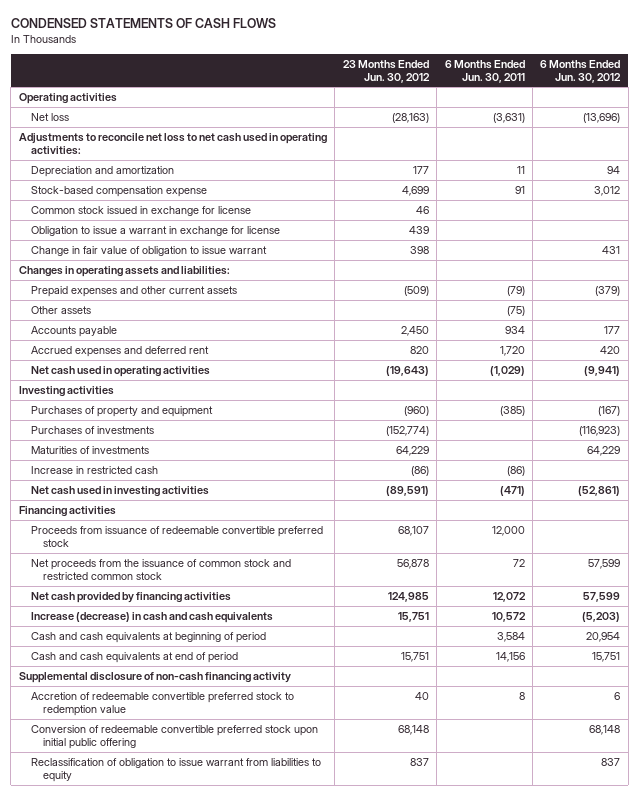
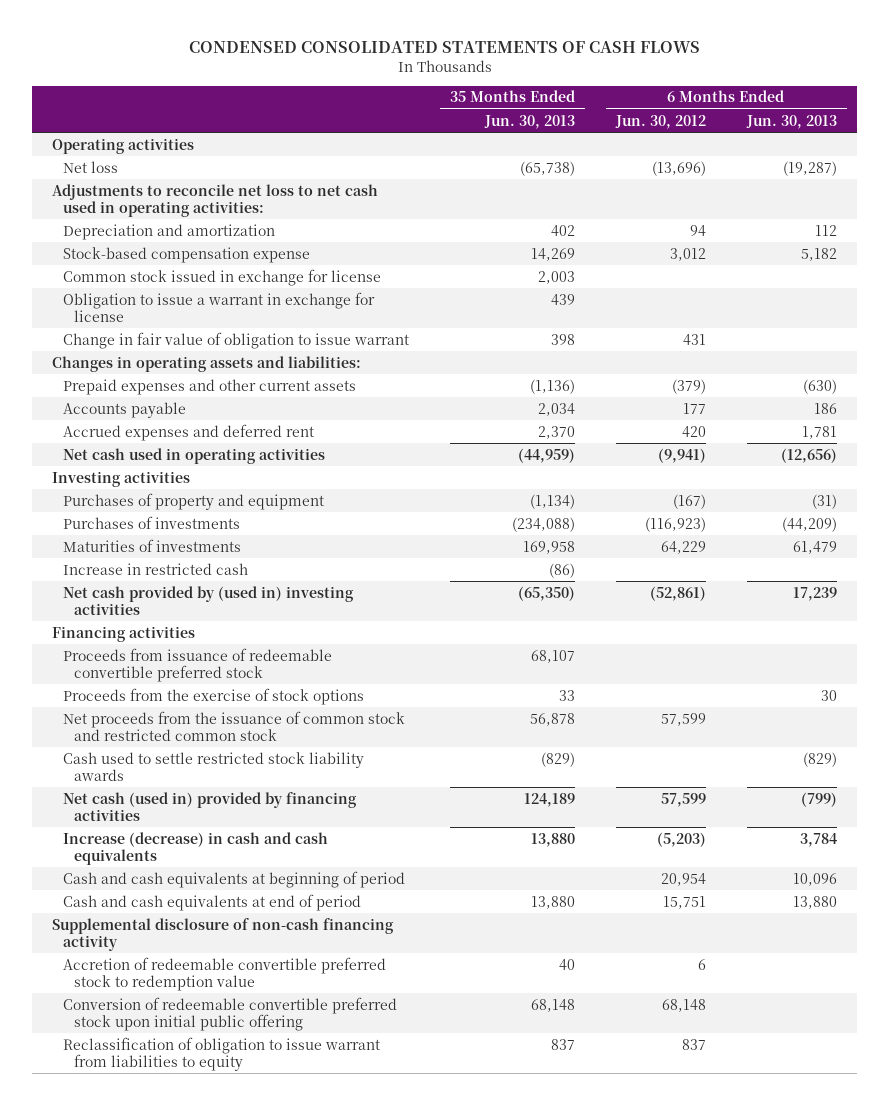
- CONDENSED STATEMENTS OF CASH FLOWS
+ CONDENSED CONSOLIDATED STATEMENTS OF CASH FLOWS
- | 23 Months Ended Jun. 30, 2012 | 6 Months Ended Jun. 30, 2011 | 6 Months Ended Jun. 30, 2012
+ | 35 Months Ended Jun. 30, 2013 | 6 Months Ended Jun. 30, 2012 | 6 Months Ended Jun. 30, 2013
- Other assets | | (75) |
- Net cash used in investing activities | (89,591) | (471) | (52,861)
+ Net cash provided by (used in) investing activities | (65,350) | (52,861) | 17,239
+ Proceeds from the exercise of stock options | 33 | | 30
- Net cash provided by financing activities | 124,985 | 12,072 | 57,599
+ Cash used to settle restricted stock liability awards | (829) | | (829)
+ Net cash (used in) provided by financing activities | 124,189 | 57,599 | (799)

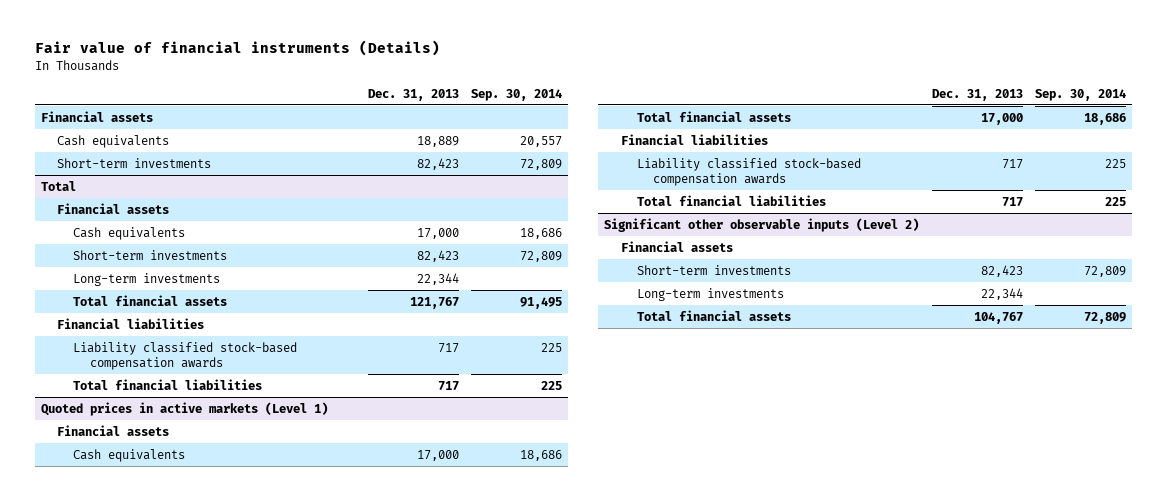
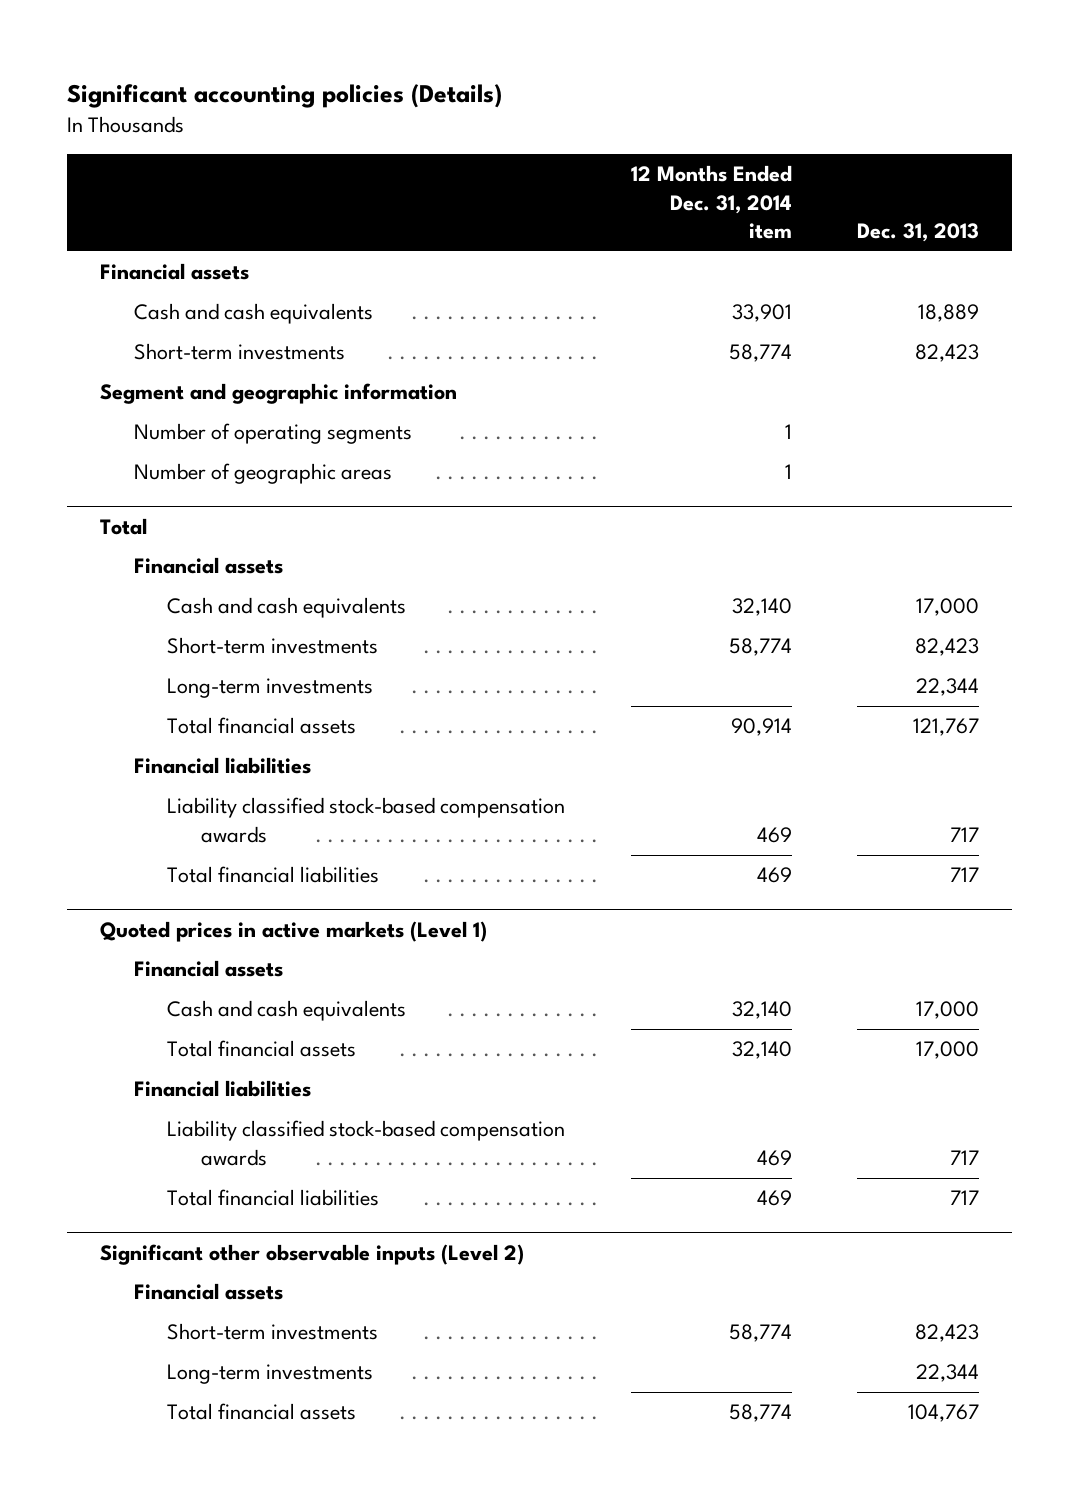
- Fair value of financial instruments (Details)
+ Significant accounting policies (Details)
- | Dec. 31, 2013 | Sep. 30, 2014
+ | 12 Months Ended Dec. 31, 2014 item | Dec. 31, 2013
- Cash equivalents | 18,889 | 20,557
+ Cash and cash equivalents | 33,901 | 18,889
+ Segment and geographic information
+ Number of operating segments | 1 |
+ Number of geographic areas | 1 |
@ Total
- Cash equivalents | 17,000 | 18,686
+ Cash and cash equivalents | 32,140 | 17,000
@ Quoted prices in active markets (Level 1)
- Cash equivalents | 17,000 | 18,686
+ Cash and cash equivalents | 32,140 | 17,000

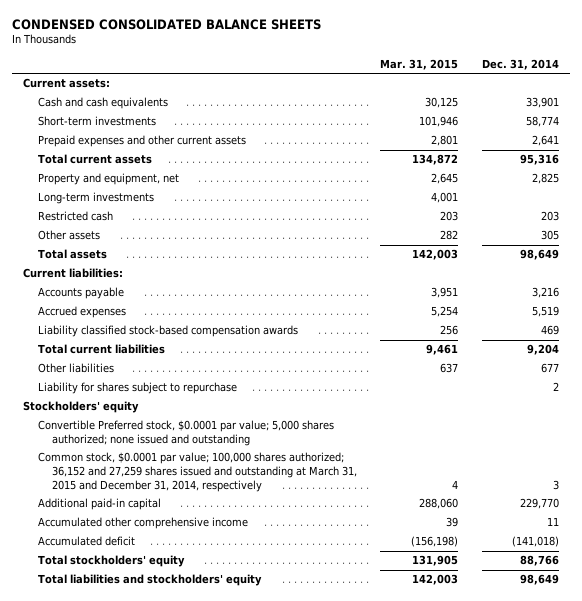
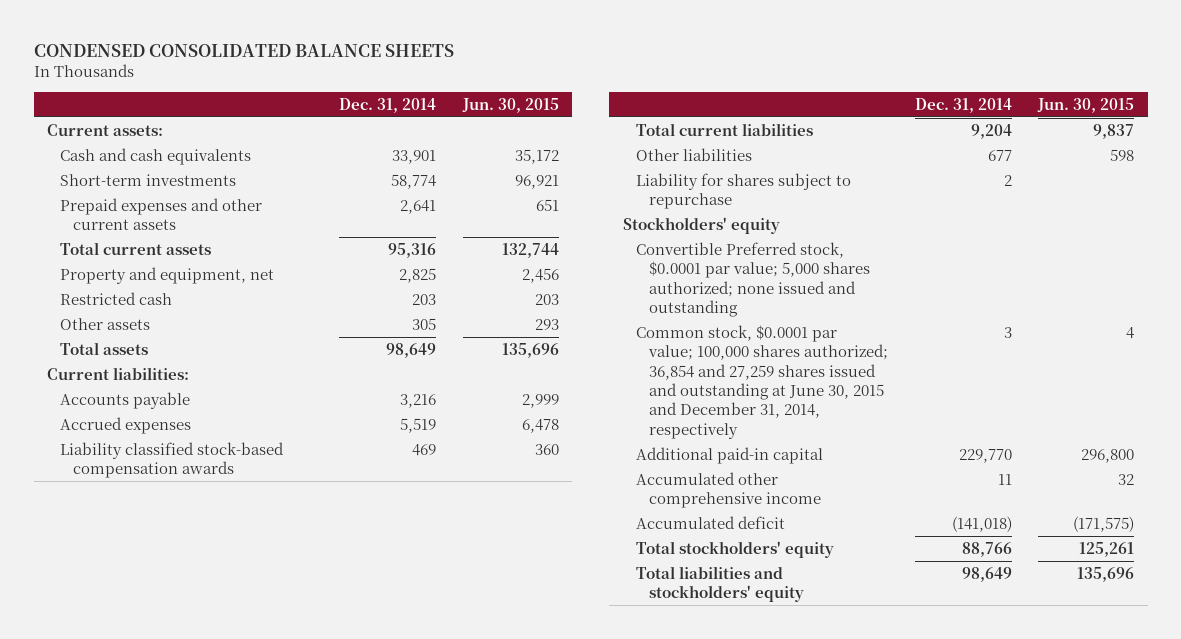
- | Mar. 31, 2015 | Dec. 31, 2014
+ | Dec. 31, 2014 | Jun. 30, 2015
- Long-term investments | 4,001 |
- Common stock, $0.0001 par value; 100,000 shares authorized; 36,152 and 27,259 shares issued and outstanding at March 31, 2015 and December 31, 2014, respectively | 4 | 3
+ Common stock, $0.0001 par value; 100,000 shares authorized; 36,854 and 27,259 shares issued and outstanding at June 30, 2015 and December 31, 2014, respectively | 3 | 4

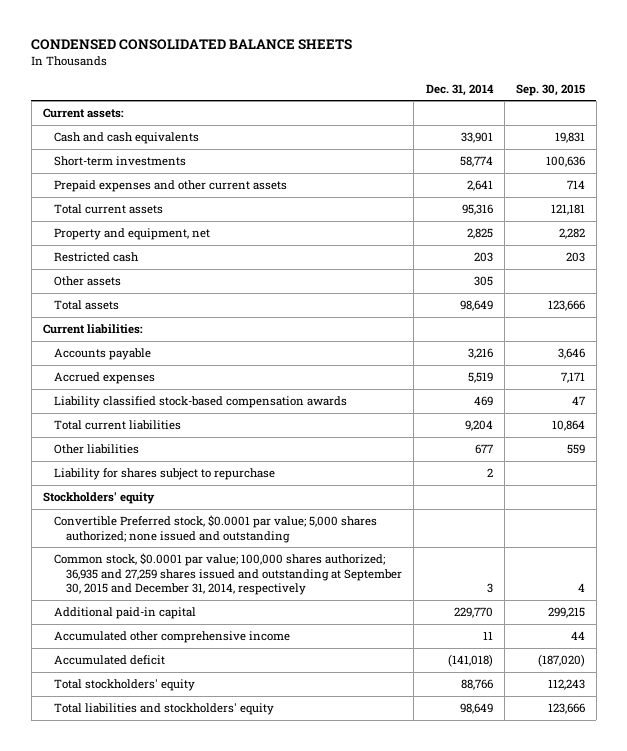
- | Dec. 31, 2014 | Jun. 30, 2015
+ | Dec. 31, 2014 | Sep. 30, 2015
- Common stock, $0.0001 par value; 100,000 shares authorized; 36,854 and 27,259 shares issued and outstanding at June 30, 2015 and December 31, 2014, respectively | 3 | 4
+ Common stock, $0.0001 par value; 100,000 shares authorized; 36,935 and 27,259 shares issued and outstanding at September 30, 2015 and December 31, 2014, respectively | 3 | 4

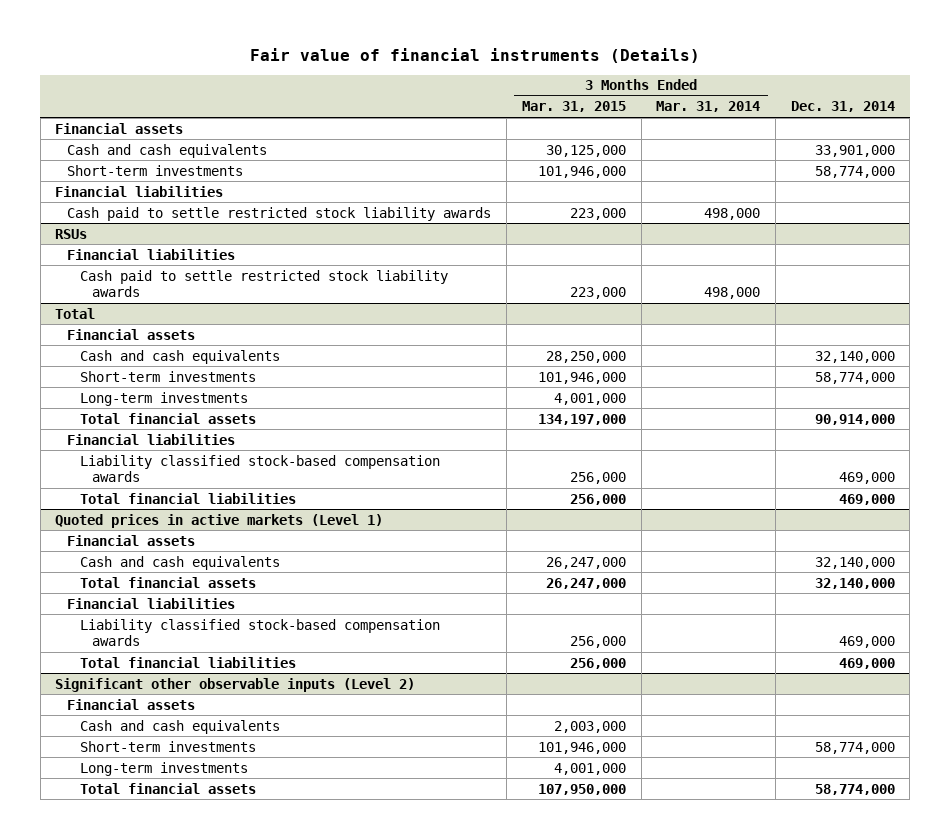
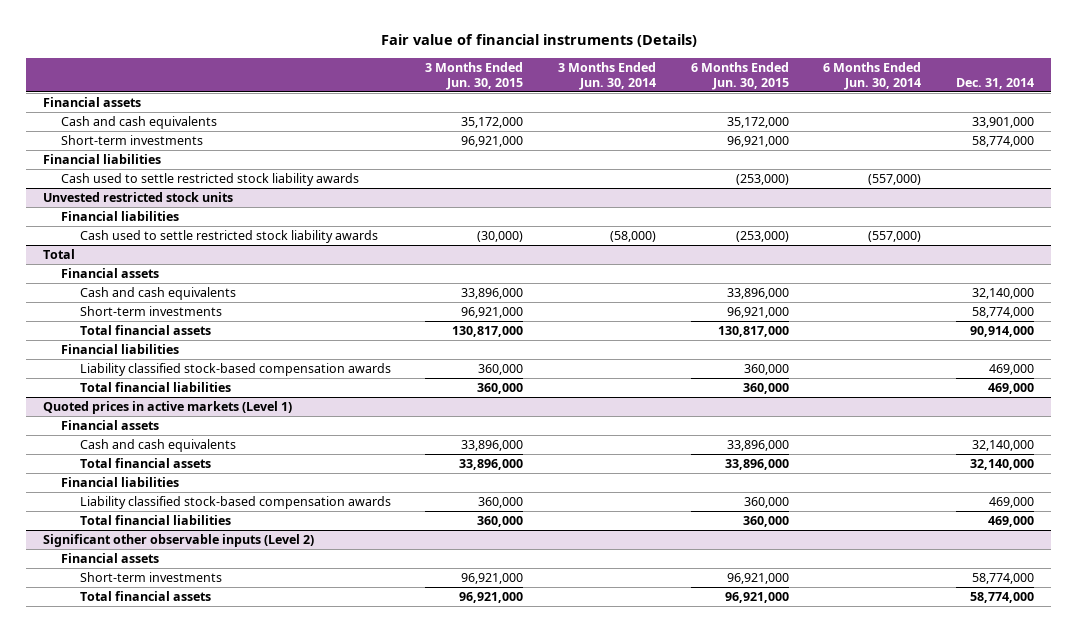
- | 3 Months Ended Mar. 31, 2015 | 3 Months Ended Mar. 31, 2014 | Dec. 31, 2014
+ | 3 Months Ended Jun. 30, 2015 | 3 Months Ended Jun. 30, 2014 | 6 Months Ended Jun. 30, 2015 | 6 Months Ended Jun. 30, 2014 | Dec. 31, 2014
- Cash paid to settle restricted stock liability awards | 223,000 | 498,000 |
- RSUs
+ Cash used to settle restricted stock liability awards | | | (253,000) | (557,000) |
+ Unvested restricted stock units
- Cash paid to settle restricted stock liability awards | 223,000 | 498,000 |
+ Cash used to settle restricted stock liability awards | (30,000) | (58,000) | (253,000) | (557,000) |
@ Total
- Long-term investments | 4,001,000 | |
@ Significant other observable inputs (Level 2)
- Cash and cash equivalents | 2,003,000 | |
- Long-term investments | 4,001,000 | |

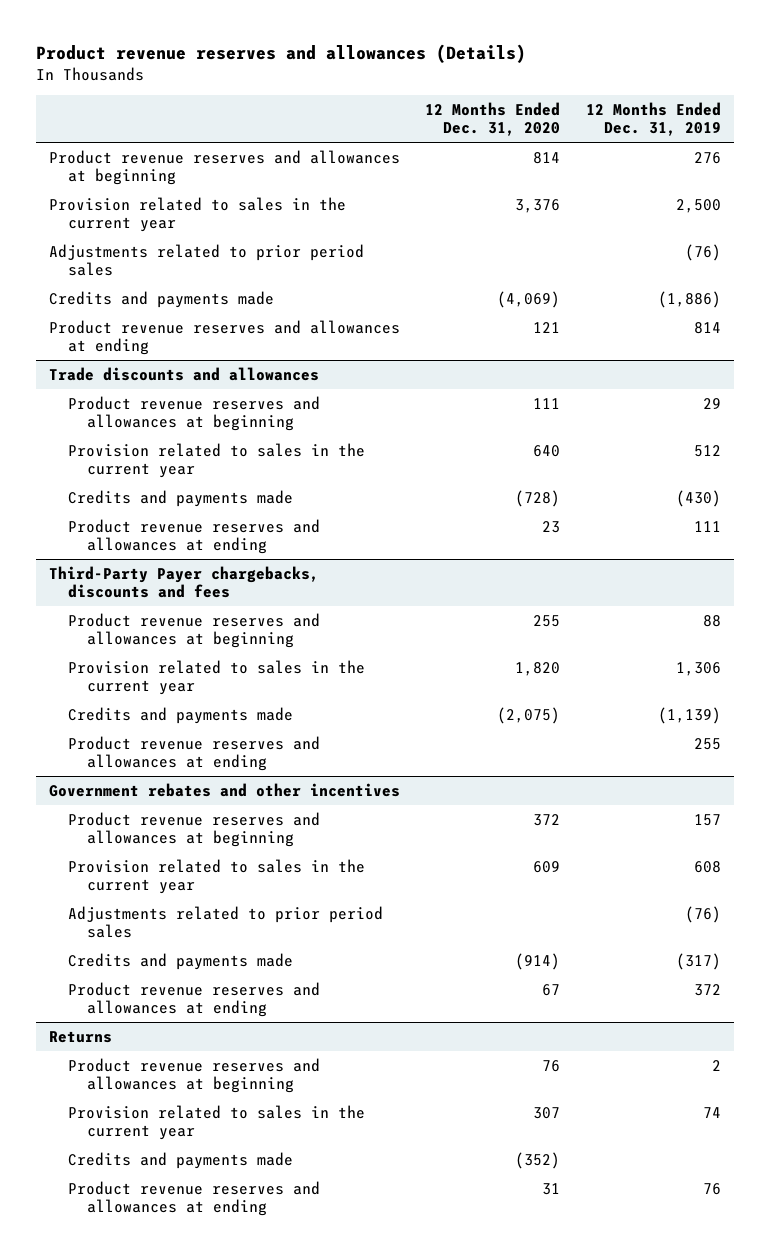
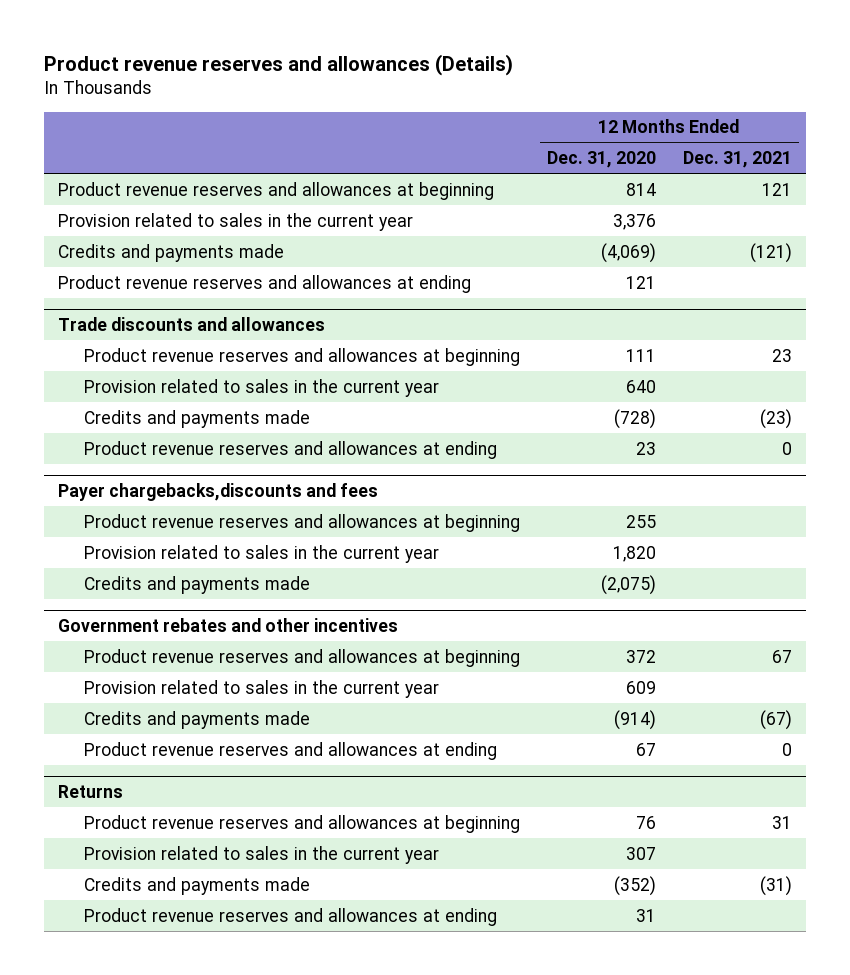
- | 12 Months Ended Dec. 31, 2020 | 12 Months Ended Dec. 31, 2019
+ | 12 Months Ended Dec. 31, 2020 | 12 Months Ended Dec. 31, 2021
- Adjustments related to prior period sales | | (76)
- Third-Party Payer chargebacks, discounts and fees
+ Payer chargebacks,discounts and fees
- Product revenue reserves and allowances at ending | | 255
@ Government rebates and other incentives
- Adjustments related to prior period sales | | (76)

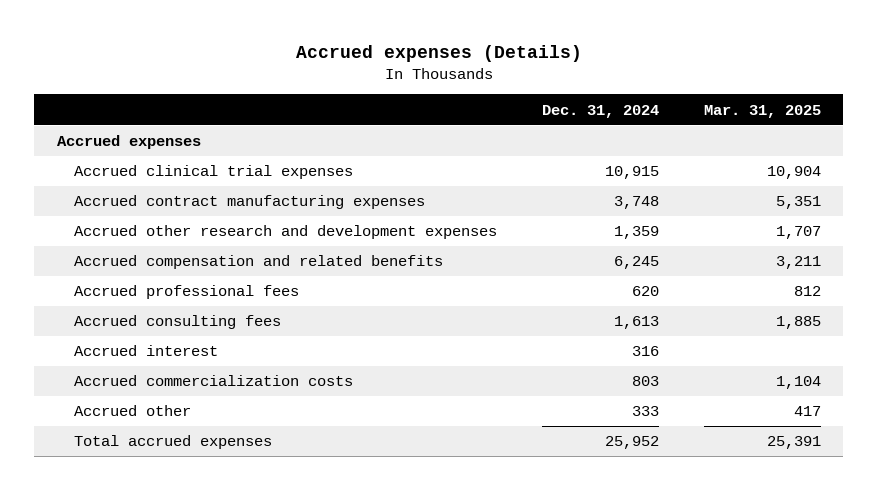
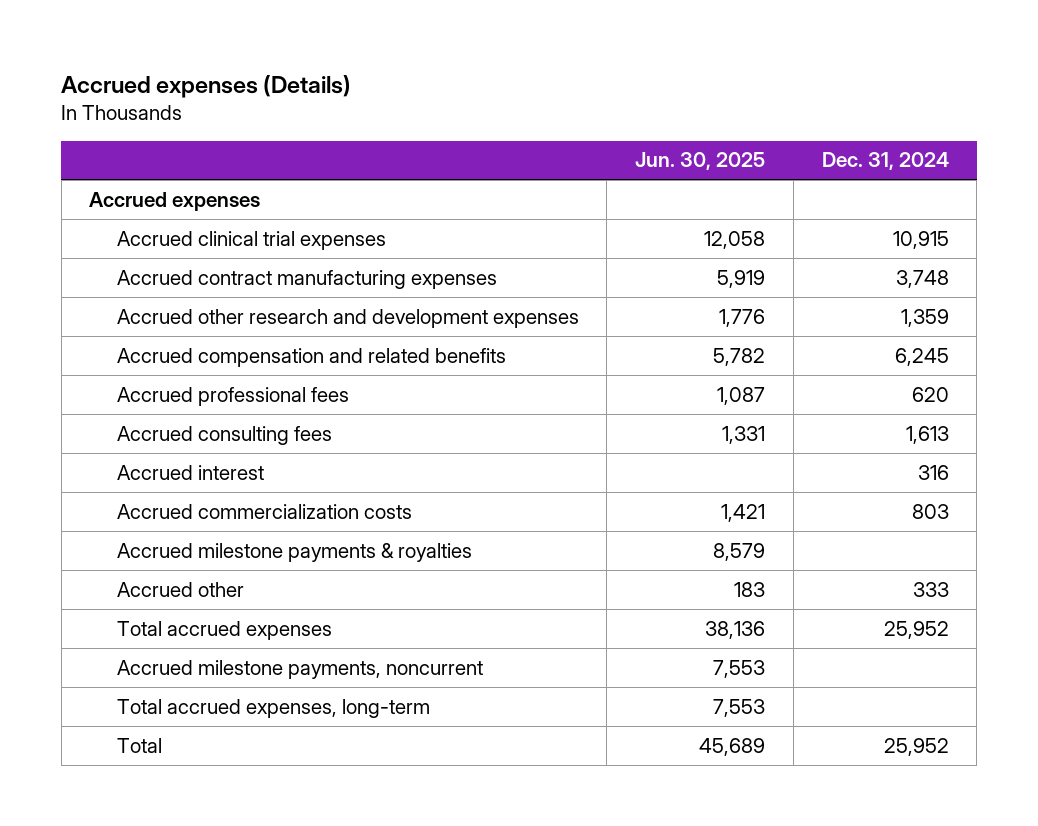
- | Dec. 31, 2024 | Mar. 31, 2025
+ | Jun. 30, 2025 | Dec. 31, 2024
+ Accrued milestone payments & royalties | 8,579 |
+ Accrued milestone payments, noncurrent | 7,553 |
+ Total accrued expenses, long-term | 7,553 |
+ Total | 45,689 | 25,952

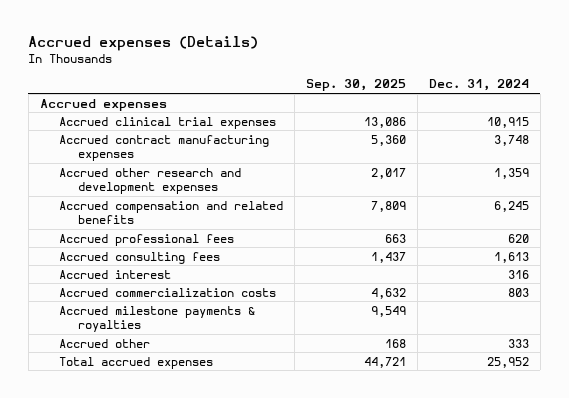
- | Jun. 30, 2025 | Dec. 31, 2024
+ | Sep. 30, 2025 | Dec. 31, 2024
- Accrued milestone payments, noncurrent | 7,553 |
- Total accrued expenses, long-term | 7,553 |
- Total | 45,689 | 25,952

